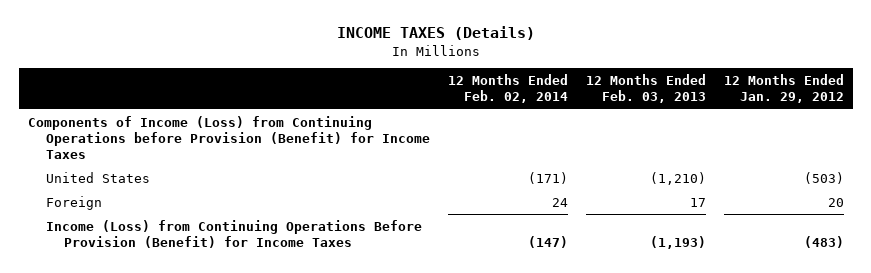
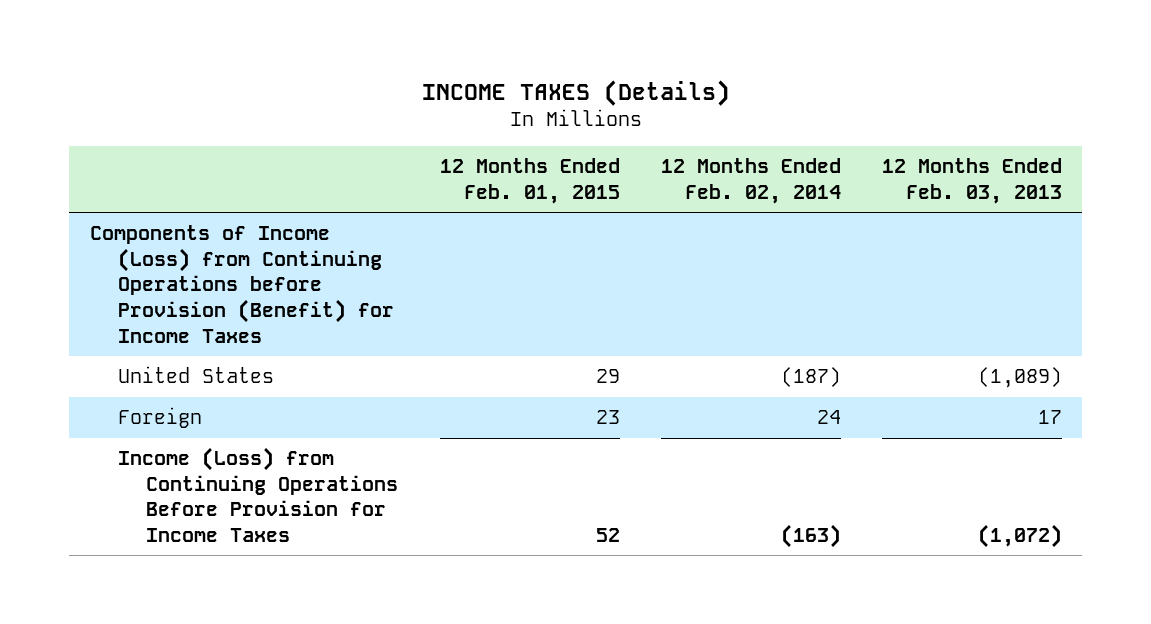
- | 12 Months Ended Feb. 02, 2014 | 12 Months Ended Feb. 03, 2013 | 12 Months Ended Jan. 29, 2012
+ | 12 Months Ended Feb. 01, 2015 | 12 Months Ended Feb. 02, 2014 | 12 Months Ended Feb. 03, 2013
- United States | (171) | (1,210) | (503)
+ United States | 29 | (187) | (1,089)
- Income (Loss) from Continuing Operations Before Provision (Benefit) for Income Taxes | (147) | (1,193) | (483)
+ Income (Loss) from Continuing Operations Before Provision for Income Taxes | 52 | (163) | (1,072)

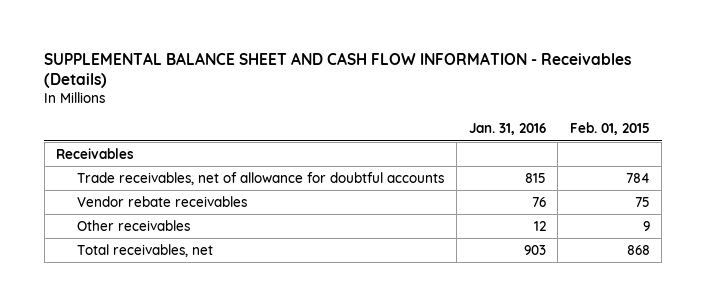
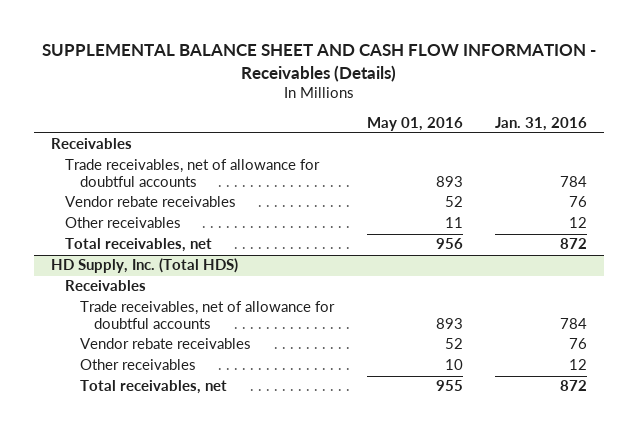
- | Jan. 31, 2016 | Feb. 01, 2015
+ | May 01, 2016 | Jan. 31, 2016
- Trade receivables, net of allowance for doubtful accounts | 815 | 784
+ Trade receivables, net of allowance for doubtful accounts | 893 | 784
- Total receivables, net | 903 | 868
+ Total receivables, net | 956 | 872
+ HD Supply, Inc. (Total HDS)
+ Receivables
+ Trade receivables, net of allowance for doubtful accounts | 893 | 784
+ Vendor rebate receivables | 52 | 76
+ Other receivables | 10 | 12
+ Total receivables, net | 955 | 872

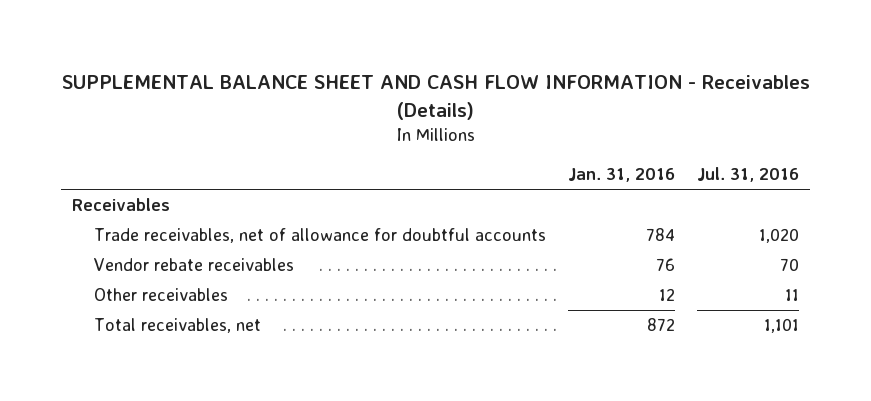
- | May 01, 2016 | Jan. 31, 2016
+ | Jan. 31, 2016 | Jul. 31, 2016
- HD Supply, Inc. (Total HDS)
- Receivables
- Trade receivables, net of allowance for doubtful accounts | 893 | 784
- Vendor rebate receivables | 52 | 76
- Other receivables | 10 | 12
- Total receivables, net | 955 | 872

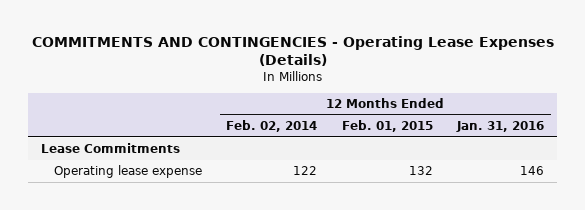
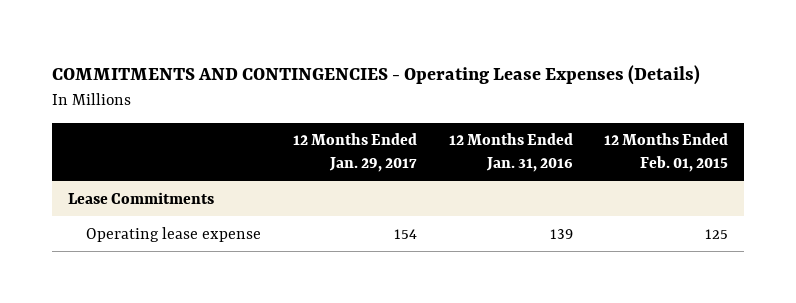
- | 12 Months Ended Feb. 02, 2014 | 12 Months Ended Feb. 01, 2015 | 12 Months Ended Jan. 31, 2016
+ | 12 Months Ended Jan. 29, 2017 | 12 Months Ended Jan. 31, 2016 | 12 Months Ended Feb. 01, 2015
- Operating lease expense | 122 | 132 | 146
+ Operating lease expense | 154 | 139 | 125

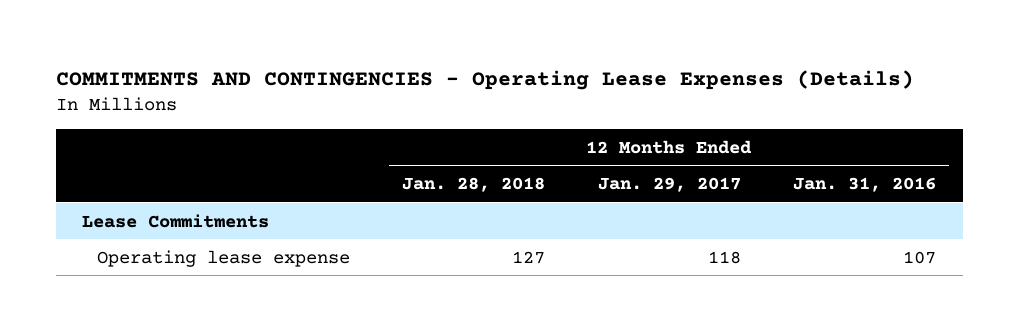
- | 12 Months Ended Jan. 29, 2017 | 12 Months Ended Jan. 31, 2016 | 12 Months Ended Feb. 01, 2015
+ | 12 Months Ended Jan. 28, 2018 | 12 Months Ended Jan. 29, 2017 | 12 Months Ended Jan. 31, 2016
- Operating lease expense | 154 | 139 | 125
+ Operating lease expense | 127 | 118 | 107

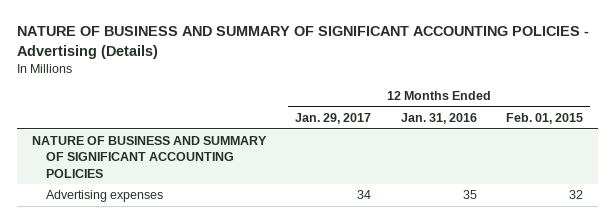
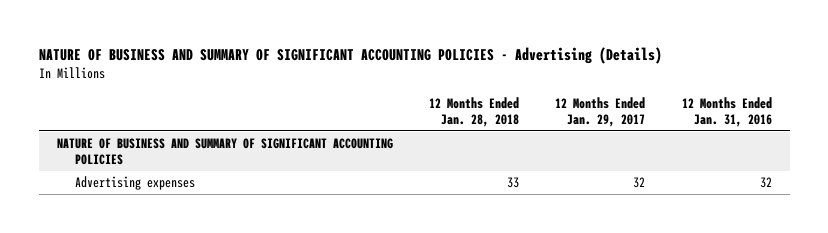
- | 12 Months Ended Jan. 29, 2017 | 12 Months Ended Jan. 31, 2016 | 12 Months Ended Feb. 01, 2015
+ | 12 Months Ended Jan. 28, 2018 | 12 Months Ended Jan. 29, 2017 | 12 Months Ended Jan. 31, 2016
- Advertising expenses | 34 | 35 | 32
+ Advertising expenses | 33 | 32 | 32

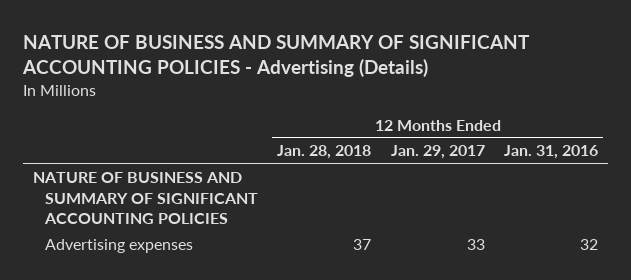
- Advertising expenses | 33 | 32 | 32
+ Advertising expenses | 37 | 33 | 32

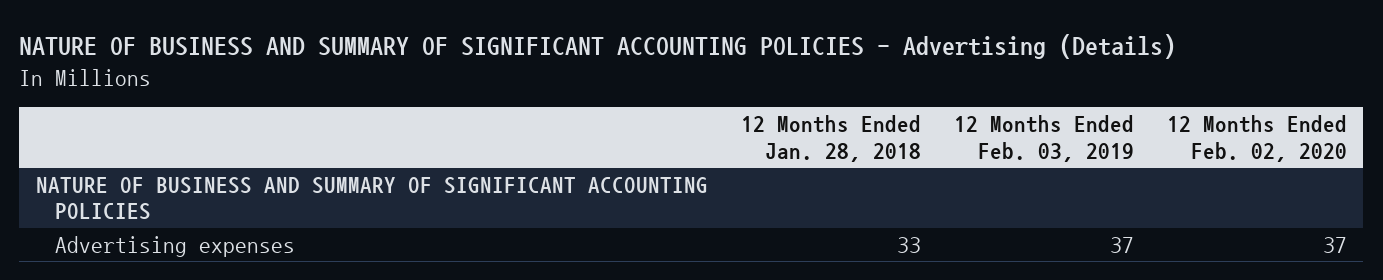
- | 12 Months Ended Jan. 28, 2018 | 12 Months Ended Jan. 29, 2017 | 12 Months Ended Jan. 31, 2016
+ | 12 Months Ended Jan. 28, 2018 | 12 Months Ended Feb. 03, 2019 | 12 Months Ended Feb. 02, 2020
- Advertising expenses | 37 | 33 | 32
+ Advertising expenses | 33 | 37 | 37

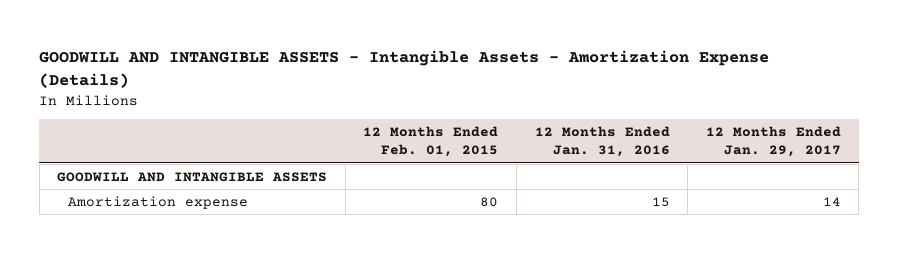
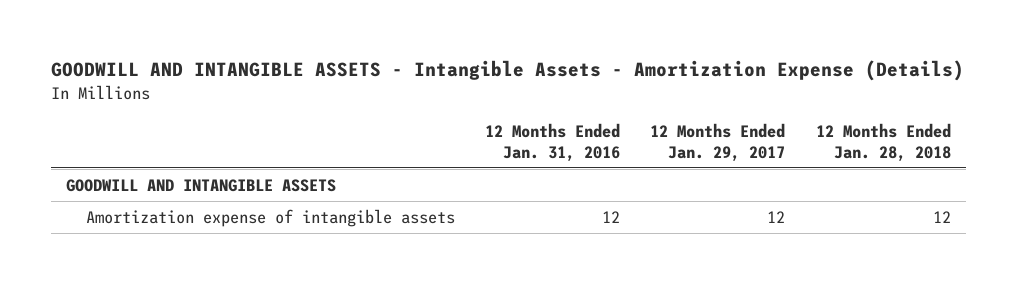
- | 12 Months Ended Feb. 01, 2015 | 12 Months Ended Jan. 31, 2016 | 12 Months Ended Jan. 29, 2017
+ | 12 Months Ended Jan. 31, 2016 | 12 Months Ended Jan. 29, 2017 | 12 Months Ended Jan. 28, 2018
- Amortization expense | 80 | 15 | 14
+ Amortization expense of intangible assets | 12 | 12 | 12

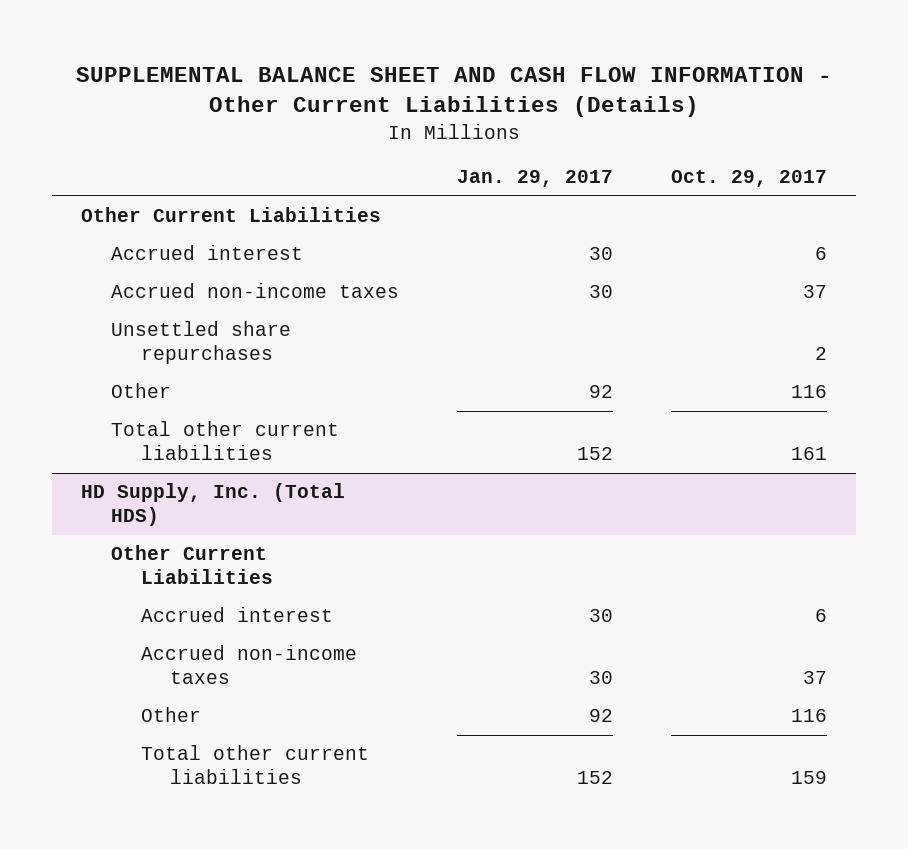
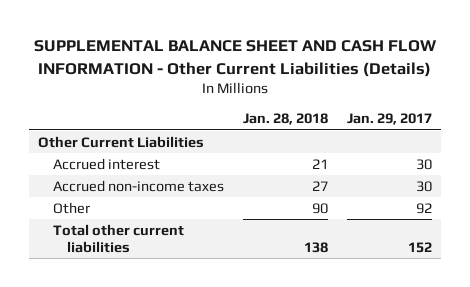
- | Jan. 29, 2017 | Oct. 29, 2017
+ | Jan. 28, 2018 | Jan. 29, 2017
- Unsettled share repurchases | | 2
- HD Supply, Inc. (Total HDS)
- Other Current Liabilities
- Accrued interest | 30 | 6
- Accrued non-income taxes | 30 | 37
- Other | 92 | 116
- Total other current liabilities | 152 | 159

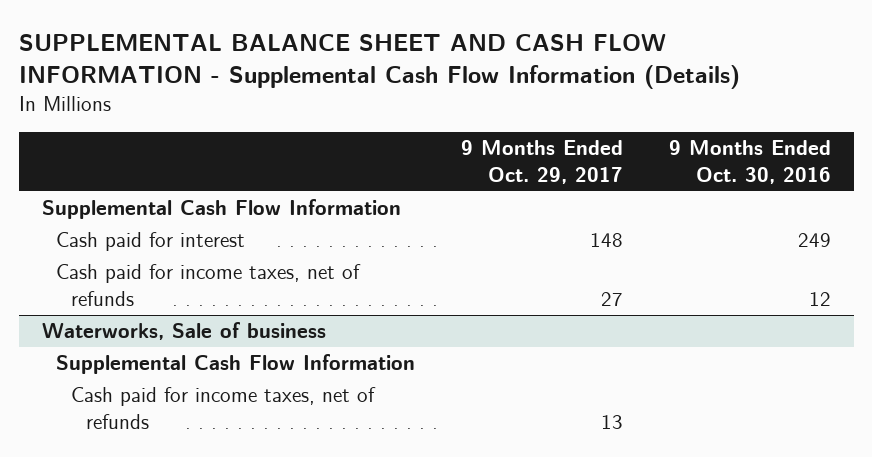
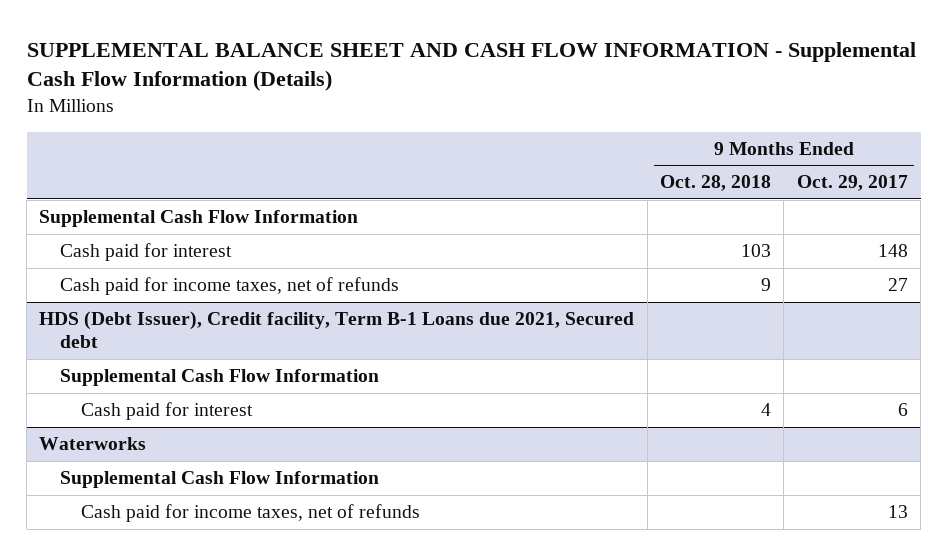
- | 9 Months Ended Oct. 29, 2017 | 9 Months Ended Oct. 30, 2016
+ | 9 Months Ended Oct. 28, 2018 | 9 Months Ended Oct. 29, 2017
- Waterworks, Sale of business
+ HDS (Debt Issuer), Credit facility, Term B-1 Loans due 2021, Secured debt
+ Cash paid for interest | 4 | 6
+ Waterworks
+ Supplemental Cash Flow Information

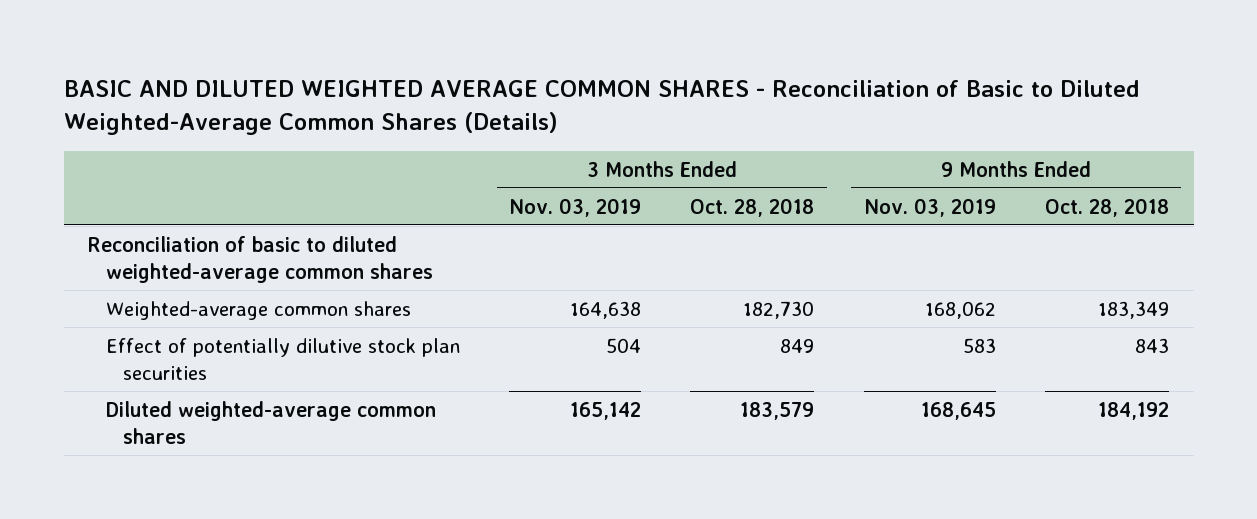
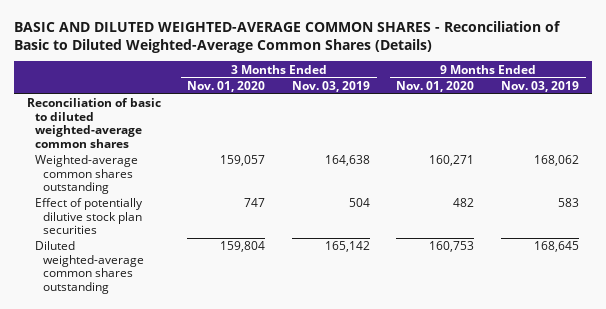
- BASIC AND DILUTED WEIGHTED AVERAGE COMMON SHARES - Reconciliation of Basic to Diluted Weighted-Average Common Shares (Details)
+ BASIC AND DILUTED WEIGHTED-AVERAGE COMMON SHARES - Reconciliation of Basic to Diluted Weighted-Average Common Shares (Details)
- | 3 Months Ended Nov. 03, 2019 | 3 Months Ended Oct. 28, 2018 | 9 Months Ended Nov. 03, 2019 | 9 Months Ended Oct. 28, 2018
+ | 3 Months Ended Nov. 01, 2020 | 3 Months Ended Nov. 03, 2019 | 9 Months Ended Nov. 01, 2020 | 9 Months Ended Nov. 03, 2019
- Weighted-average common shares | 164,638 | 182,730 | 168,062 | 183,349
+ Weighted-average common shares outstanding | 159,057 | 164,638 | 160,271 | 168,062
- Diluted weighted-average common shares | 165,142 | 183,579 | 168,645 | 184,192
+ Diluted weighted-average common shares outstanding | 159,804 | 165,142 | 160,753 | 168,645

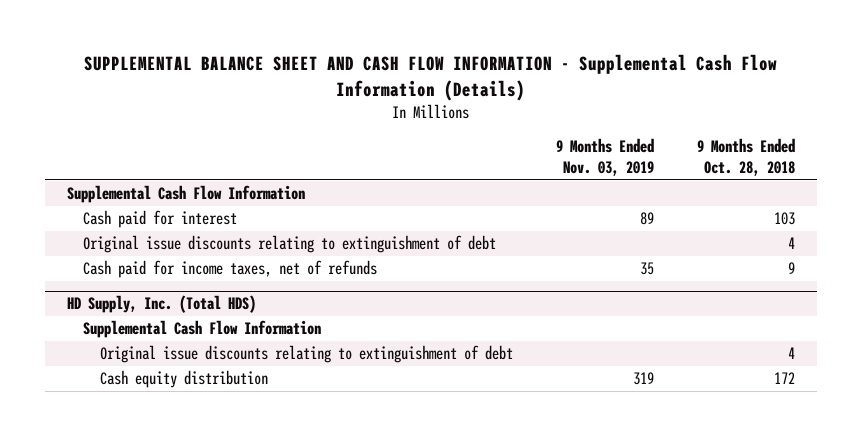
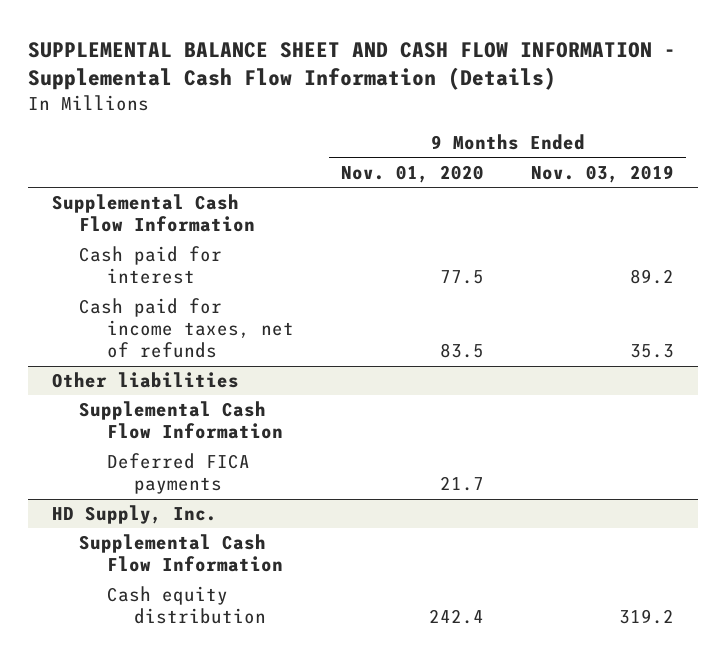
- | 9 Months Ended Nov. 03, 2019 | 9 Months Ended Oct. 28, 2018
+ | 9 Months Ended Nov. 01, 2020 | 9 Months Ended Nov. 03, 2019
- Cash paid for interest | 89 | 103
- Original issue discounts relating to extinguishment of debt | | 4
- Cash paid for income taxes, net of refunds | 35 | 9
- HD Supply, Inc. (Total HDS)
+ Cash paid for interest | 77.5 | 89.2
+ Cash paid for income taxes, net of refunds | 83.5 | 35.3
+ Other liabilities
- Original issue discounts relating to extinguishment of debt | | 4
- Cash equity distribution | 319 | 172
+ Deferred FICA payments | 21.7 |
+ HD Supply, Inc.
+ Supplemental Cash Flow Information
+ Cash equity distribution | 242.4 | 319.2

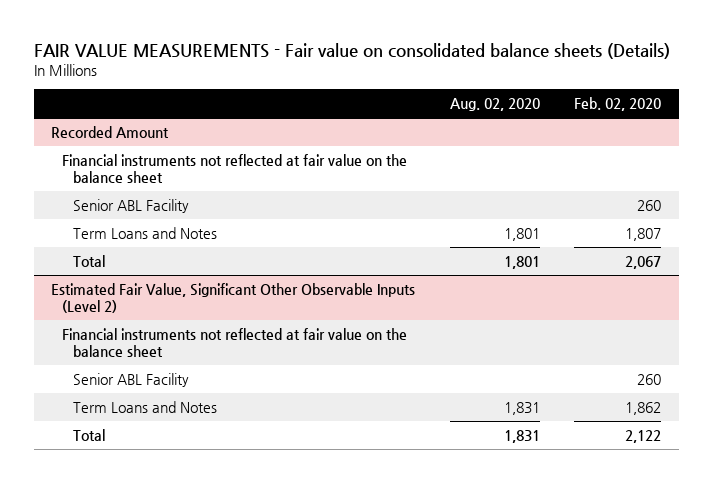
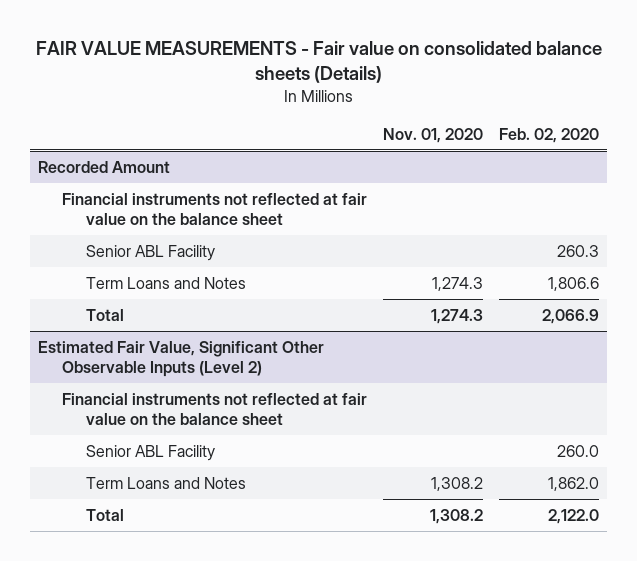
- | Aug. 02, 2020 | Feb. 02, 2020
+ | Nov. 01, 2020 | Feb. 02, 2020
@ Recorded Amount
- Senior ABL Facility | | 260
- Term Loans and Notes | 1,801 | 1,807
- Total | 1,801 | 2,067
+ Senior ABL Facility | | 260.3
+ Term Loans and Notes | 1,274.3 | 1,806.6
+ Total | 1,274.3 | 2,066.9
@ Estimated Fair Value, Significant Other Observable Inputs (Level 2)
- Senior ABL Facility | | 260
- Term Loans and Notes | 1,831 | 1,862
- Total | 1,831 | 2,122
+ Senior ABL Facility | | 260.0
+ Term Loans and Notes | 1,308.2 | 1,862.0
+ Total | 1,308.2 | 2,122.0

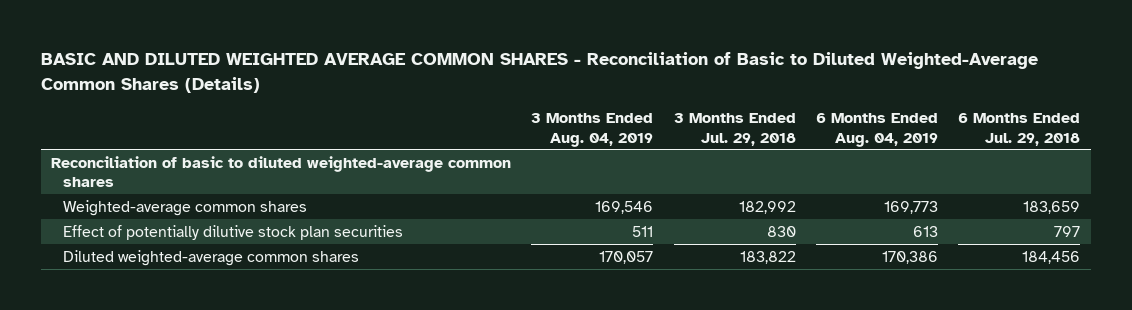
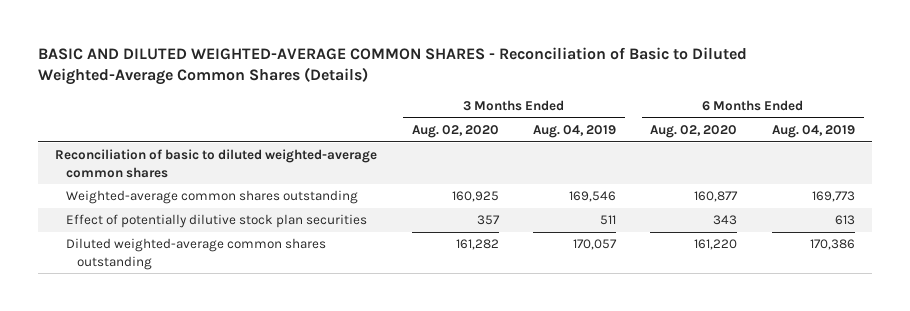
- BASIC AND DILUTED WEIGHTED AVERAGE COMMON SHARES - Reconciliation of Basic to Diluted Weighted-Average Common Shares (Details)
+ BASIC AND DILUTED WEIGHTED-AVERAGE COMMON SHARES - Reconciliation of Basic to Diluted Weighted-Average Common Shares (Details)
- | 3 Months Ended Aug. 04, 2019 | 3 Months Ended Jul. 29, 2018 | 6 Months Ended Aug. 04, 2019 | 6 Months Ended Jul. 29, 2018
+ | 3 Months Ended Aug. 02, 2020 | 3 Months Ended Aug. 04, 2019 | 6 Months Ended Aug. 02, 2020 | 6 Months Ended Aug. 04, 2019
- Weighted-average common shares | 169,546 | 182,992 | 169,773 | 183,659
+ Weighted-average common shares outstanding | 160,925 | 169,546 | 160,877 | 169,773
- Diluted weighted-average common shares | 170,057 | 183,822 | 170,386 | 184,456
+ Diluted weighted-average common shares outstanding | 161,282 | 170,057 | 161,220 | 170,386

